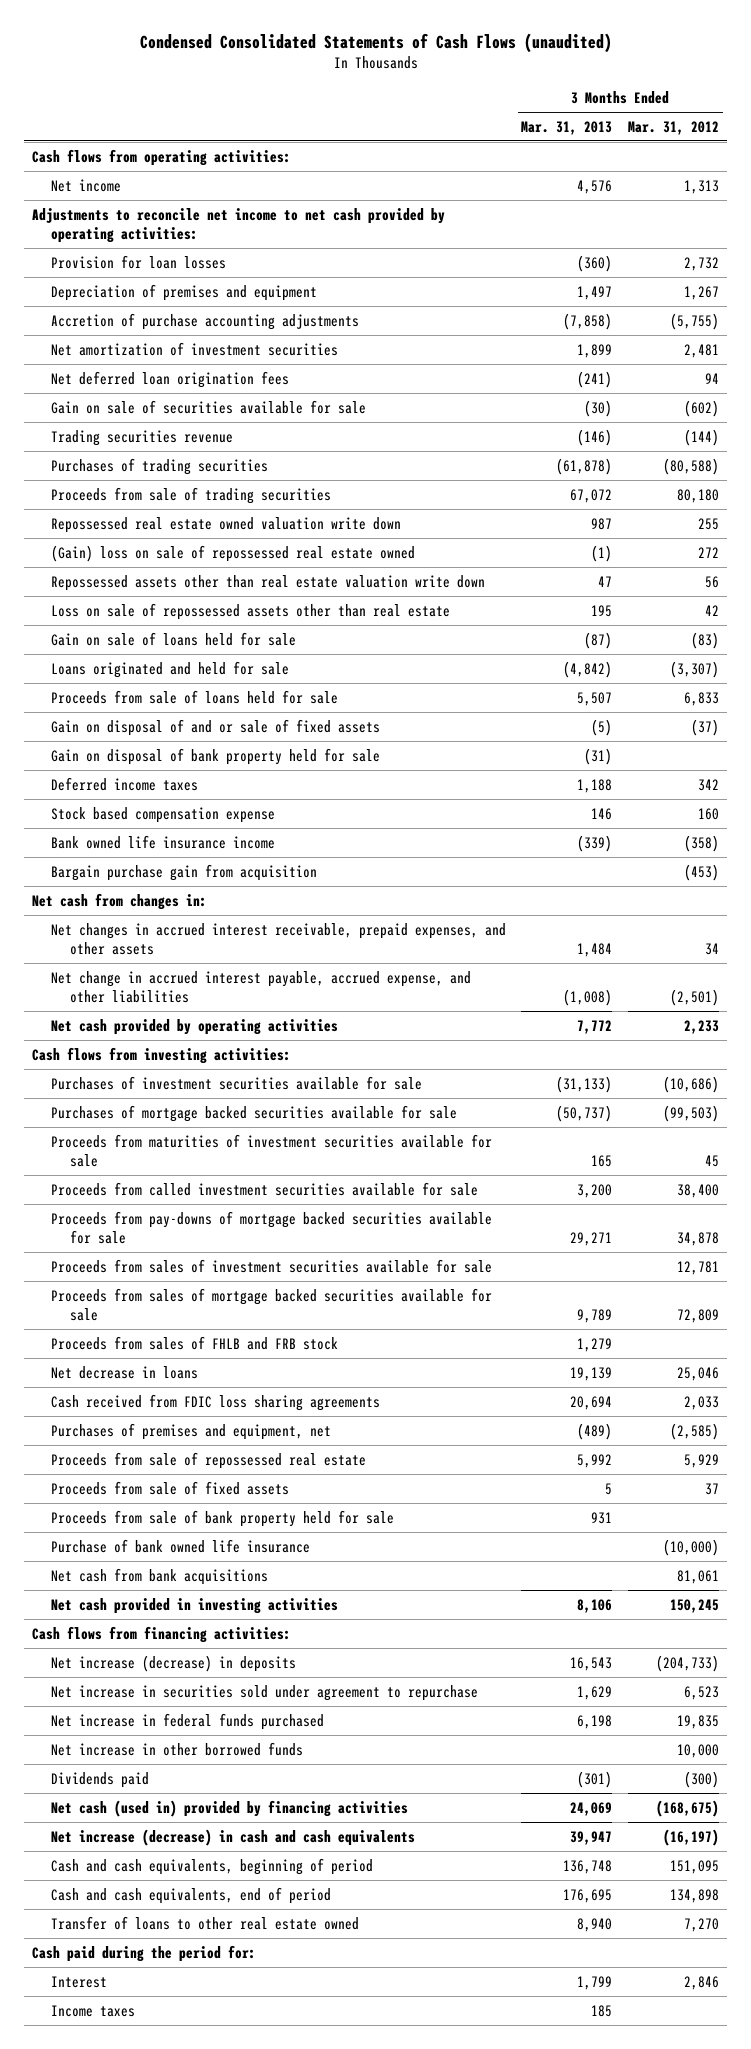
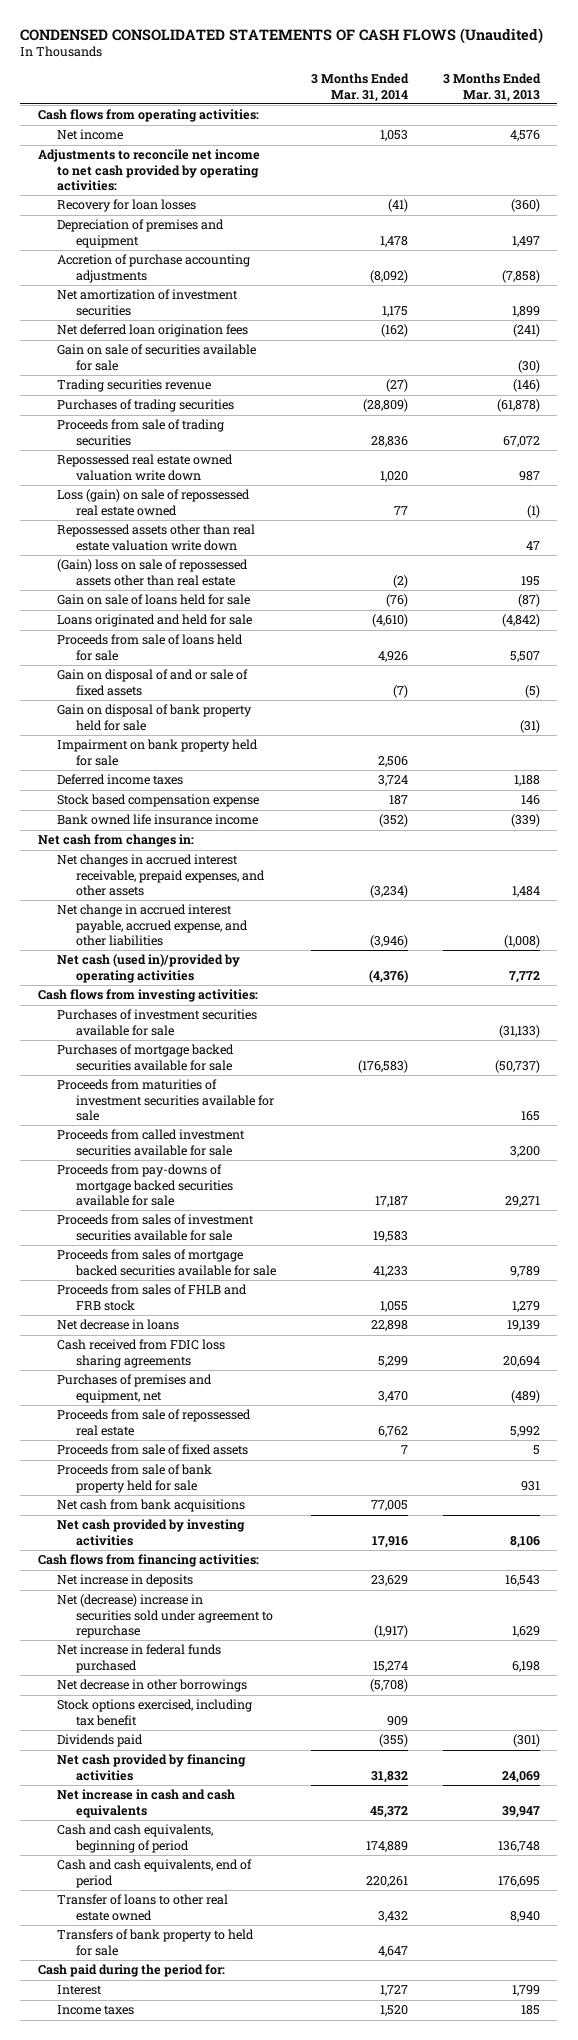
- Condensed Consolidated Statements of Cash Flows (unaudited)
+ CONDENSED CONSOLIDATED STATEMENTS OF CASH FLOWS (Unaudited)
- | 3 Months Ended Mar. 31, 2013 | 3 Months Ended Mar. 31, 2012
+ | 3 Months Ended Mar. 31, 2014 | 3 Months Ended Mar. 31, 2013
- Provision for loan losses | (360) | 2,732
+ Recovery for loan losses | (41) | (360)
- (Gain) loss on sale of repossessed real estate owned | (1) | 272
+ Loss (gain) on sale of repossessed real estate owned | 77 | (1)
- Loss on sale of repossessed assets other than real estate | 195 | 42
+ (Gain) loss on sale of repossessed assets other than real estate | (2) | 195
+ Impairment on bank property held for sale | 2,506 |
- Bargain purchase gain from acquisition | | (453)
- Net cash provided by operating activities | 7,772 | 2,233
+ Net cash (used in)/provided by operating activities | (4,376) | 7,772
- Purchase of bank owned life insurance | | (10,000)
- Net cash provided in investing activities | 8,106 | 150,245
+ Net cash provided by investing activities | 17,916 | 8,106
- Net increase (decrease) in deposits | 16,543 | (204,733)
- Net increase in securities sold under agreement to repurchase | 1,629 | 6,523
+ Net increase in deposits | 23,629 | 16,543
+ Net (decrease) increase in securities sold under agreement to repurchase | (1,917) | 1,629
- Net increase in other borrowed funds | | 10,000
+ Net decrease in other borrowings | (5,708) |
+ Stock options exercised, including tax benefit | 909 |
- Net cash (used in) provided by financing activities | 24,069 | (168,675)
- Net increase (decrease) in cash and cash equivalents | 39,947 | (16,197)
+ Net cash provided by financing activities | 31,832 | 24,069
+ Net increase in cash and cash equivalents | 45,372 | 39,947
+ Transfers of bank property to held for sale | 4,647 |

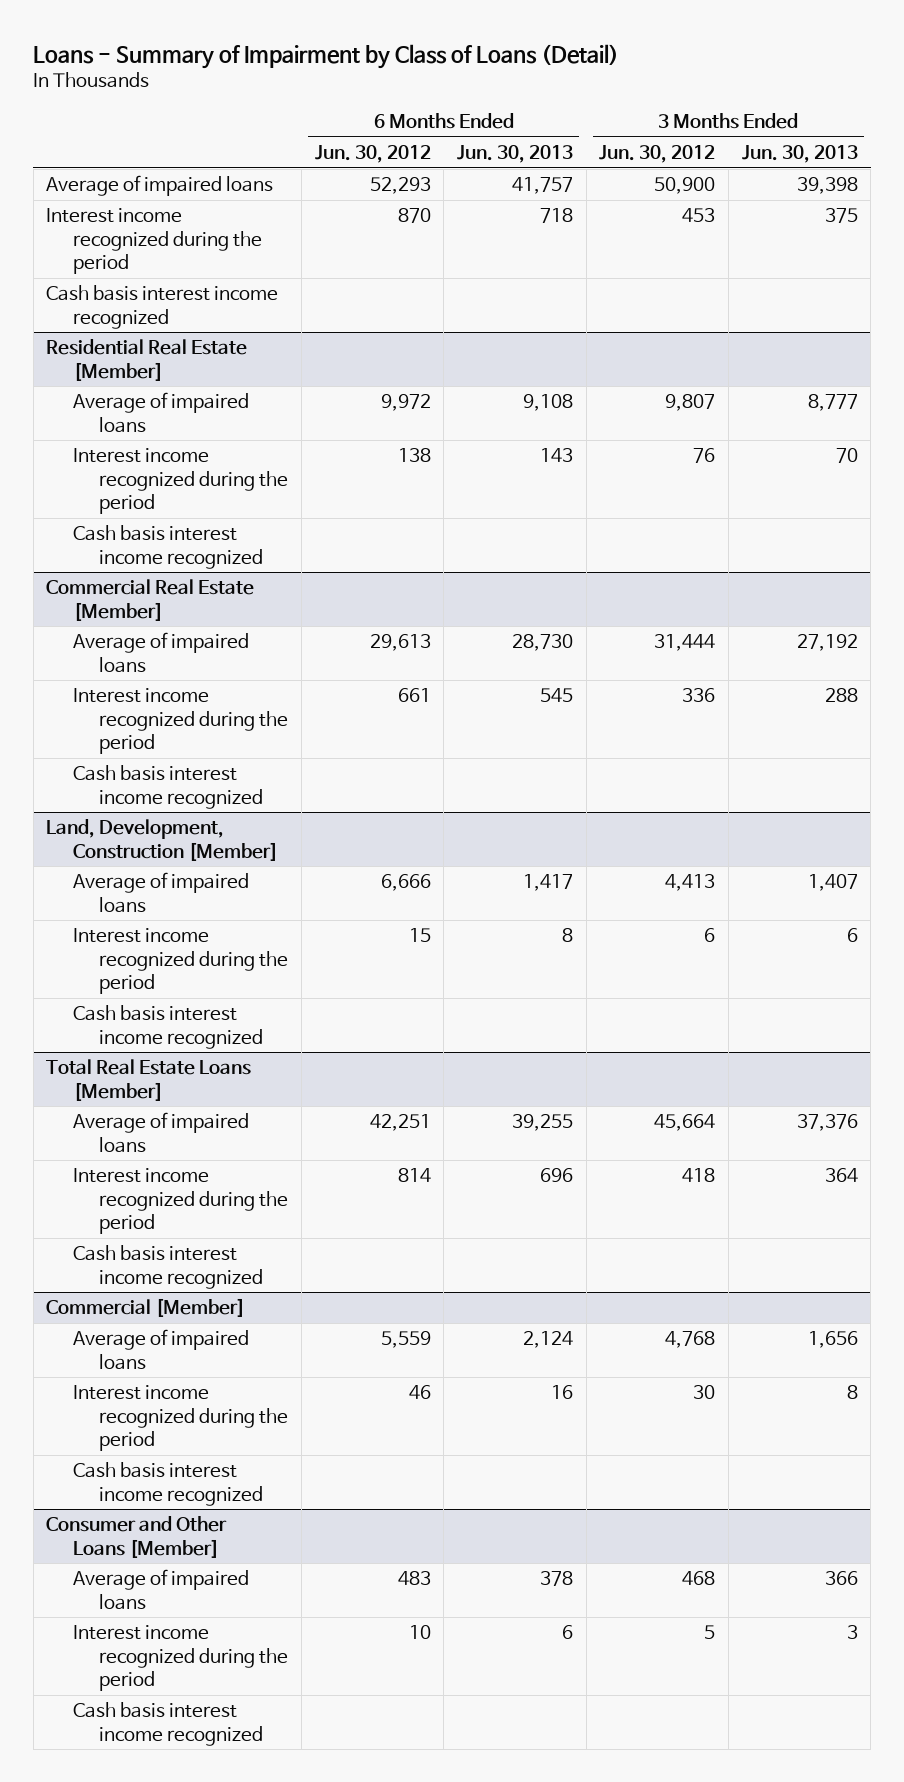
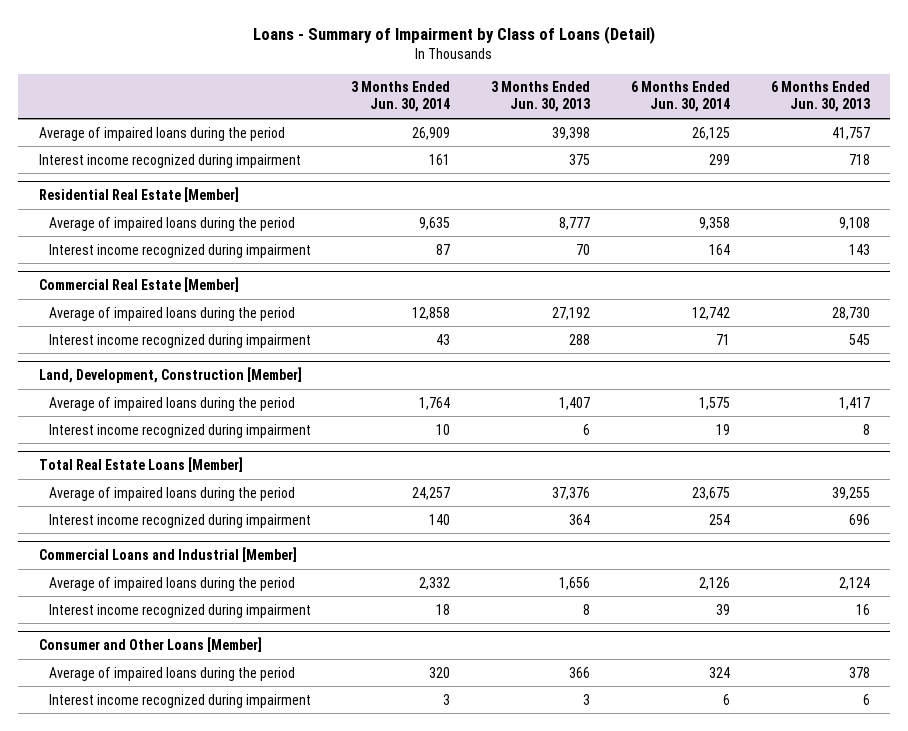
- | 6 Months Ended Jun. 30, 2012 | 6 Months Ended Jun. 30, 2013 | 3 Months Ended Jun. 30, 2012 | 3 Months Ended Jun. 30, 2013
+ | 3 Months Ended Jun. 30, 2014 | 3 Months Ended Jun. 30, 2013 | 6 Months Ended Jun. 30, 2014 | 6 Months Ended Jun. 30, 2013
- Average of impaired loans | 52,293 | 41,757 | 50,900 | 39,398
- Interest income recognized during the period | 870 | 718 | 453 | 375
- Cash basis interest income recognized
+ Average of impaired loans during the period | 26,909 | 39,398 | 26,125 | 41,757
+ Interest income recognized during impairment | 161 | 375 | 299 | 718
@ Residential Real Estate [Member]
- Average of impaired loans | 9,972 | 9,108 | 9,807 | 8,777
- Interest income recognized during the period | 138 | 143 | 76 | 70
- Cash basis interest income recognized
+ Average of impaired loans during the period | 9,635 | 8,777 | 9,358 | 9,108
+ Interest income recognized during impairment | 87 | 70 | 164 | 143
@ Commercial Real Estate [Member]
- Average of impaired loans | 29,613 | 28,730 | 31,444 | 27,192
- Interest income recognized during the period | 661 | 545 | 336 | 288
- Cash basis interest income recognized
+ Average of impaired loans during the period | 12,858 | 27,192 | 12,742 | 28,730
+ Interest income recognized during impairment | 43 | 288 | 71 | 545
@ Land, Development, Construction [Member]
- Average of impaired loans | 6,666 | 1,417 | 4,413 | 1,407
- Interest income recognized during the period | 15 | 8 | 6 | 6
- Cash basis interest income recognized
+ Average of impaired loans during the period | 1,764 | 1,407 | 1,575 | 1,417
+ Interest income recognized during impairment | 10 | 6 | 19 | 8
@ Total Real Estate Loans [Member]
- Average of impaired loans | 42,251 | 39,255 | 45,664 | 37,376
- Interest income recognized during the period | 814 | 696 | 418 | 364
- Cash basis interest income recognized
- Commercial [Member]
- Average of impaired loans | 5,559 | 2,124 | 4,768 | 1,656
- Interest income recognized during the period | 46 | 16 | 30 | 8
- Cash basis interest income recognized
@ Total Real Estate Loans [Member]
+ Average of impaired loans during the period | 24,257 | 37,376 | 23,675 | 39,255
+ Interest income recognized during impairment | 140 | 364 | 254 | 696
+ Commercial Loans and Industrial [Member]
+ Average of impaired loans during the period | 2,332 | 1,656 | 2,126 | 2,124
+ Interest income recognized during impairment | 18 | 8 | 39 | 16
@ Consumer and Other Loans [Member]
- Average of impaired loans | 483 | 378 | 468 | 366
- Interest income recognized during the period | 10 | 6 | 5 | 3
- Cash basis interest income recognized
+ Average of impaired loans during the period | 320 | 366 | 324 | 378
+ Interest income recognized during impairment | 3 | 3 | 6 | 6

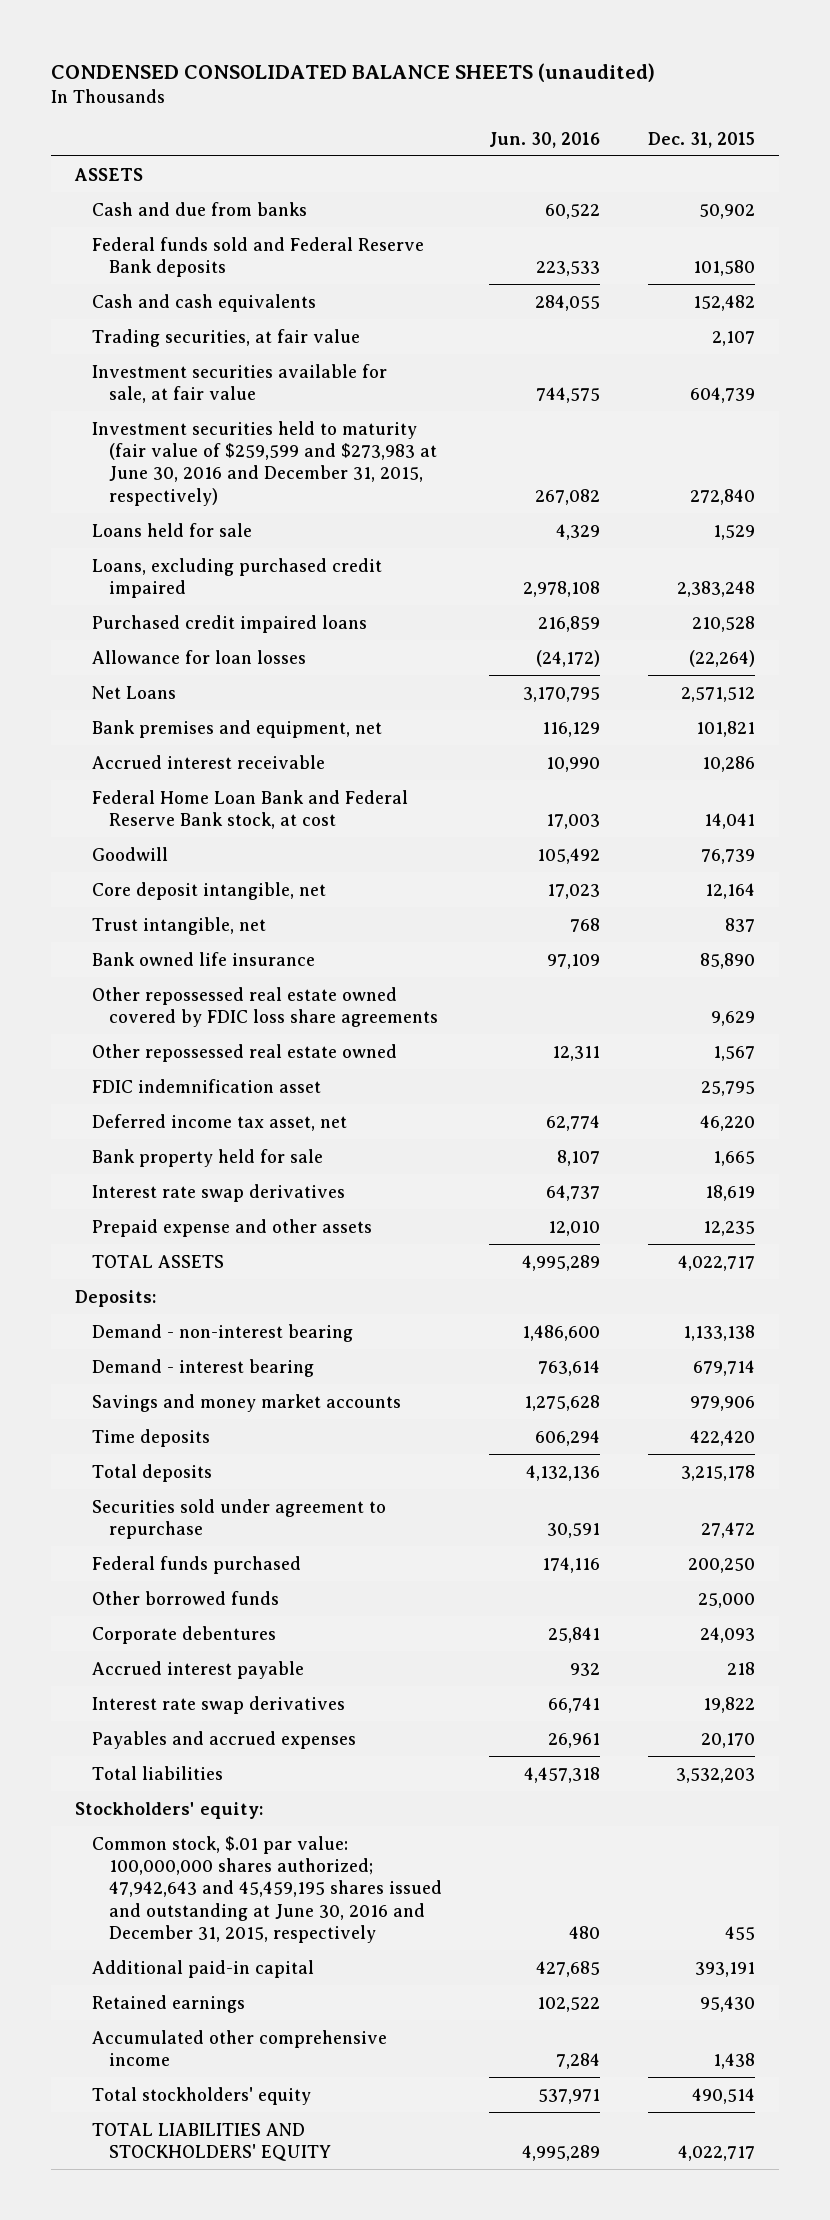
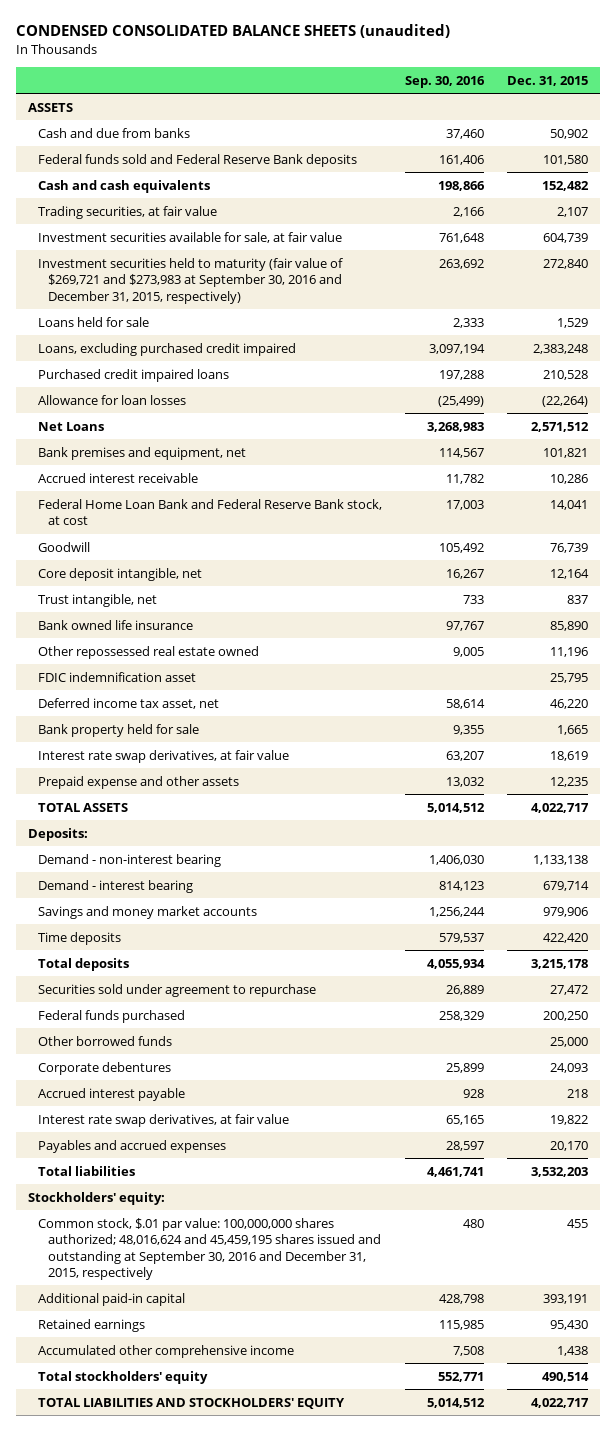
- | Jun. 30, 2016 | Dec. 31, 2015
+ | Sep. 30, 2016 | Dec. 31, 2015
- Investment securities held to maturity (fair value of $259,599 and $273,983 at June 30, 2016 and December 31, 2015, respectively) | 267,082 | 272,840
+ Investment securities held to maturity (fair value of $269,721 and $273,983 at September 30, 2016 and December 31, 2015, respectively) | 263,692 | 272,840
- Other repossessed real estate owned covered by FDIC loss share agreements | | 9,629
- Other repossessed real estate owned | 12,311 | 1,567
+ Other repossessed real estate owned | 9,005 | 11,196
- Interest rate swap derivatives | 64,737 | 18,619
+ Interest rate swap derivatives, at fair value | 63,207 | 18,619
- Interest rate swap derivatives | 66,741 | 19,822
+ Interest rate swap derivatives, at fair value | 65,165 | 19,822
- Common stock, $.01 par value: 100,000,000 shares authorized; 47,942,643 and 45,459,195 shares issued and outstanding at June 30, 2016 and December 31, 2015, respectively | 480 | 455
+ Common stock, $.01 par value: 100,000,000 shares authorized; 48,016,624 and 45,459,195 shares issued and outstanding at September 30, 2016 and December 31, 2015, respectively | 480 | 455

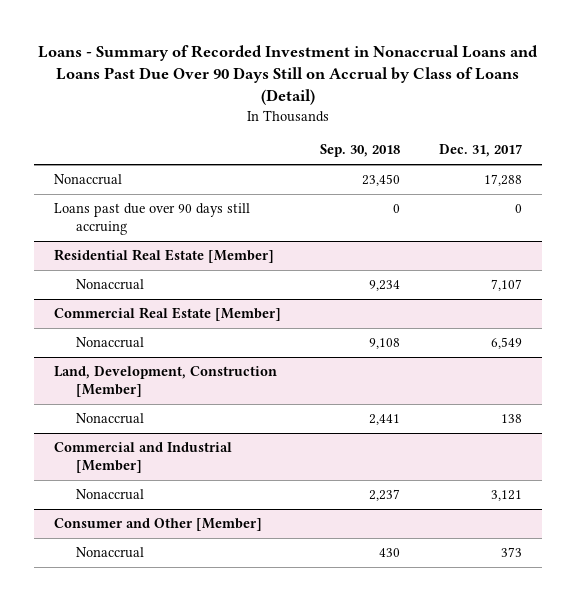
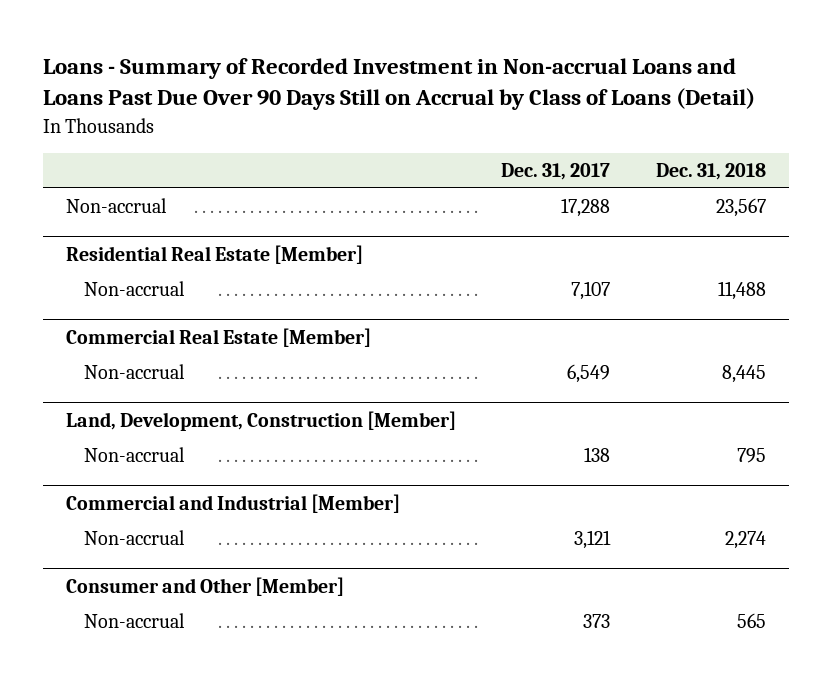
- Loans - Summary of Recorded Investment in Nonaccrual Loans and Loans Past Due Over 90 Days Still on Accrual by Class of Loans (Detail)
+ Loans - Summary of Recorded Investment in Non-accrual Loans and Loans Past Due Over 90 Days Still on Accrual by Class of Loans (Detail)
- | Sep. 30, 2018 | Dec. 31, 2017
+ | Dec. 31, 2017 | Dec. 31, 2018
- Nonaccrual | 23,450 | 17,288
- Loans past due over 90 days still accruing | 0 | 0
+ Non-accrual | 17,288 | 23,567
@ Residential Real Estate [Member]
- Nonaccrual | 9,234 | 7,107
+ Non-accrual | 7,107 | 11,488
@ Commercial Real Estate [Member]
- Nonaccrual | 9,108 | 6,549
+ Non-accrual | 6,549 | 8,445
@ Land, Development, Construction [Member]
- Nonaccrual | 2,441 | 138
+ Non-accrual | 138 | 795
@ Commercial and Industrial [Member]
- Nonaccrual | 2,237 | 3,121
+ Non-accrual | 3,121 | 2,274
@ Consumer and Other [Member]
- Nonaccrual | 430 | 373
+ Non-accrual | 373 | 565

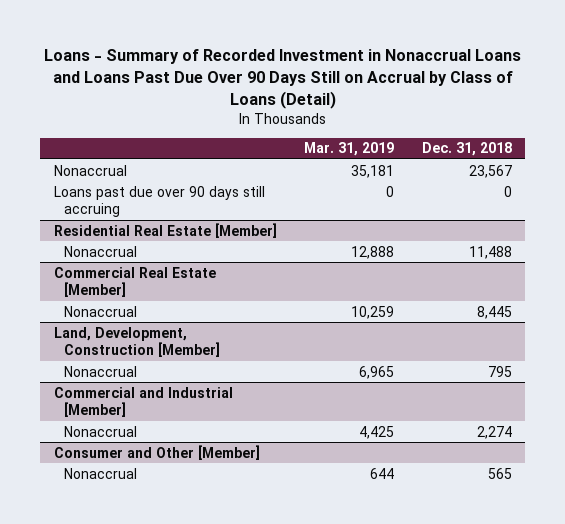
- Loans - Summary of Recorded Investment in Non-accrual Loans and Loans Past Due Over 90 Days Still on Accrual by Class of Loans (Detail)
+ Loans - Summary of Recorded Investment in Nonaccrual Loans and Loans Past Due Over 90 Days Still on Accrual by Class of Loans (Detail)
- | Dec. 31, 2017 | Dec. 31, 2018
+ | Mar. 31, 2019 | Dec. 31, 2018
- Non-accrual | 17,288 | 23,567
+ Nonaccrual | 35,181 | 23,567
+ Loans past due over 90 days still accruing | 0 | 0
@ Residential Real Estate [Member]
- Non-accrual | 7,107 | 11,488
+ Nonaccrual | 12,888 | 11,488
@ Commercial Real Estate [Member]
- Non-accrual | 6,549 | 8,445
+ Nonaccrual | 10,259 | 8,445
@ Land, Development, Construction [Member]
- Non-accrual | 138 | 795
+ Nonaccrual | 6,965 | 795
@ Commercial and Industrial [Member]
- Non-accrual | 3,121 | 2,274
+ Nonaccrual | 4,425 | 2,274
@ Consumer and Other [Member]
- Non-accrual | 373 | 565
+ Nonaccrual | 644 | 565

